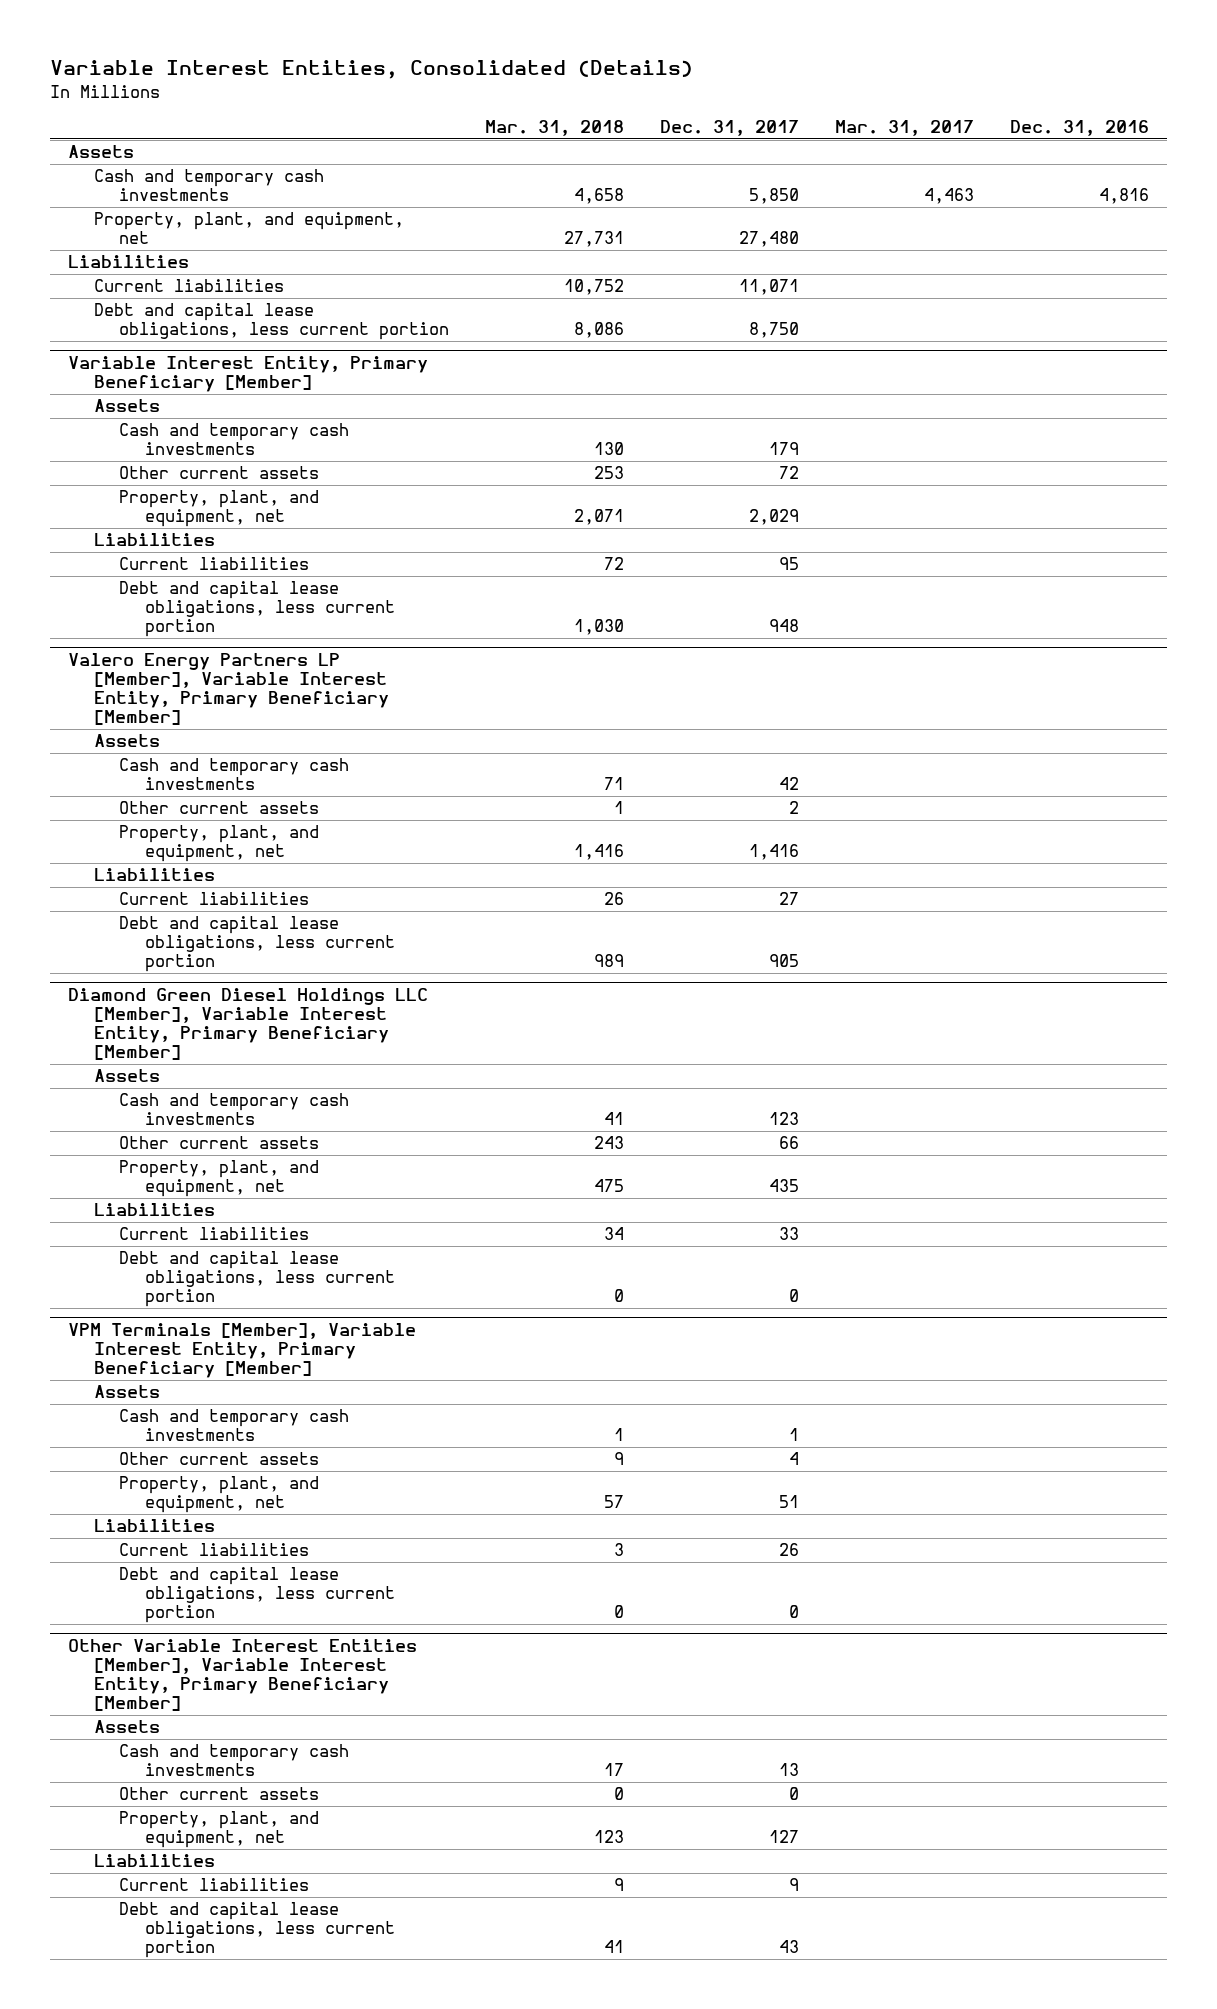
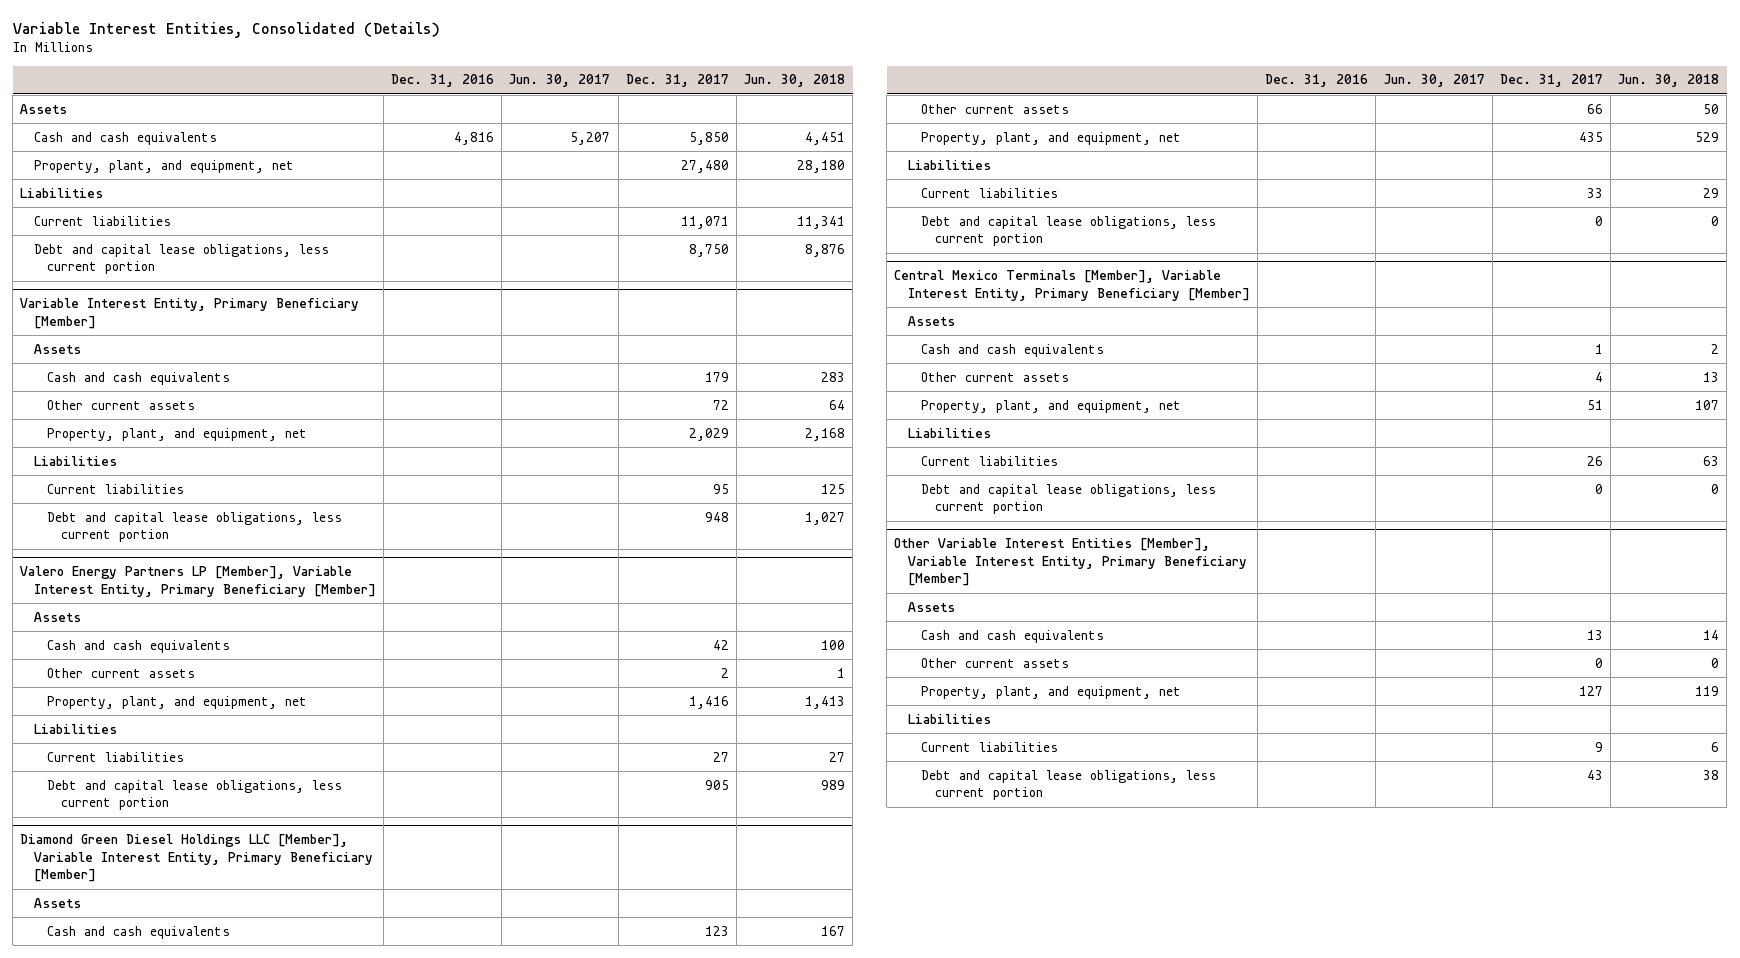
- | Mar. 31, 2018 | Dec. 31, 2017 | Mar. 31, 2017 | Dec. 31, 2016
+ | Dec. 31, 2016 | Jun. 30, 2017 | Dec. 31, 2017 | Jun. 30, 2018
- Cash and temporary cash investments | 4,658 | 5,850 | 4,463 | 4,816
+ Cash and cash equivalents | 4,816 | 5,207 | 5,850 | 4,451
@ Variable Interest Entity, Primary Beneficiary [Member]
- Cash and temporary cash investments | 130 | 179 | |
+ Cash and cash equivalents | | | 179 | 283
@ Valero Energy Partners LP [Member], Variable Interest Entity, Primary Beneficiary [Member]
- Cash and temporary cash investments | 71 | 42 | |
+ Cash and cash equivalents | | | 42 | 100
@ Diamond Green Diesel Holdings LLC [Member], Variable Interest Entity, Primary Beneficiary [Member]
- Cash and temporary cash investments | 41 | 123 | |
+ Cash and cash equivalents | | | 123 | 167
- VPM Terminals [Member], Variable Interest Entity, Primary Beneficiary [Member]
+ Central Mexico Terminals [Member], Variable Interest Entity, Primary Beneficiary [Member]
- Cash and temporary cash investments | 1 | 1 | |
+ Cash and cash equivalents | | | 1 | 2
@ Other Variable Interest Entities [Member], Variable Interest Entity, Primary Beneficiary [Member]
- Cash and temporary cash investments | 17 | 13 | |
+ Cash and cash equivalents | | | 13 | 14

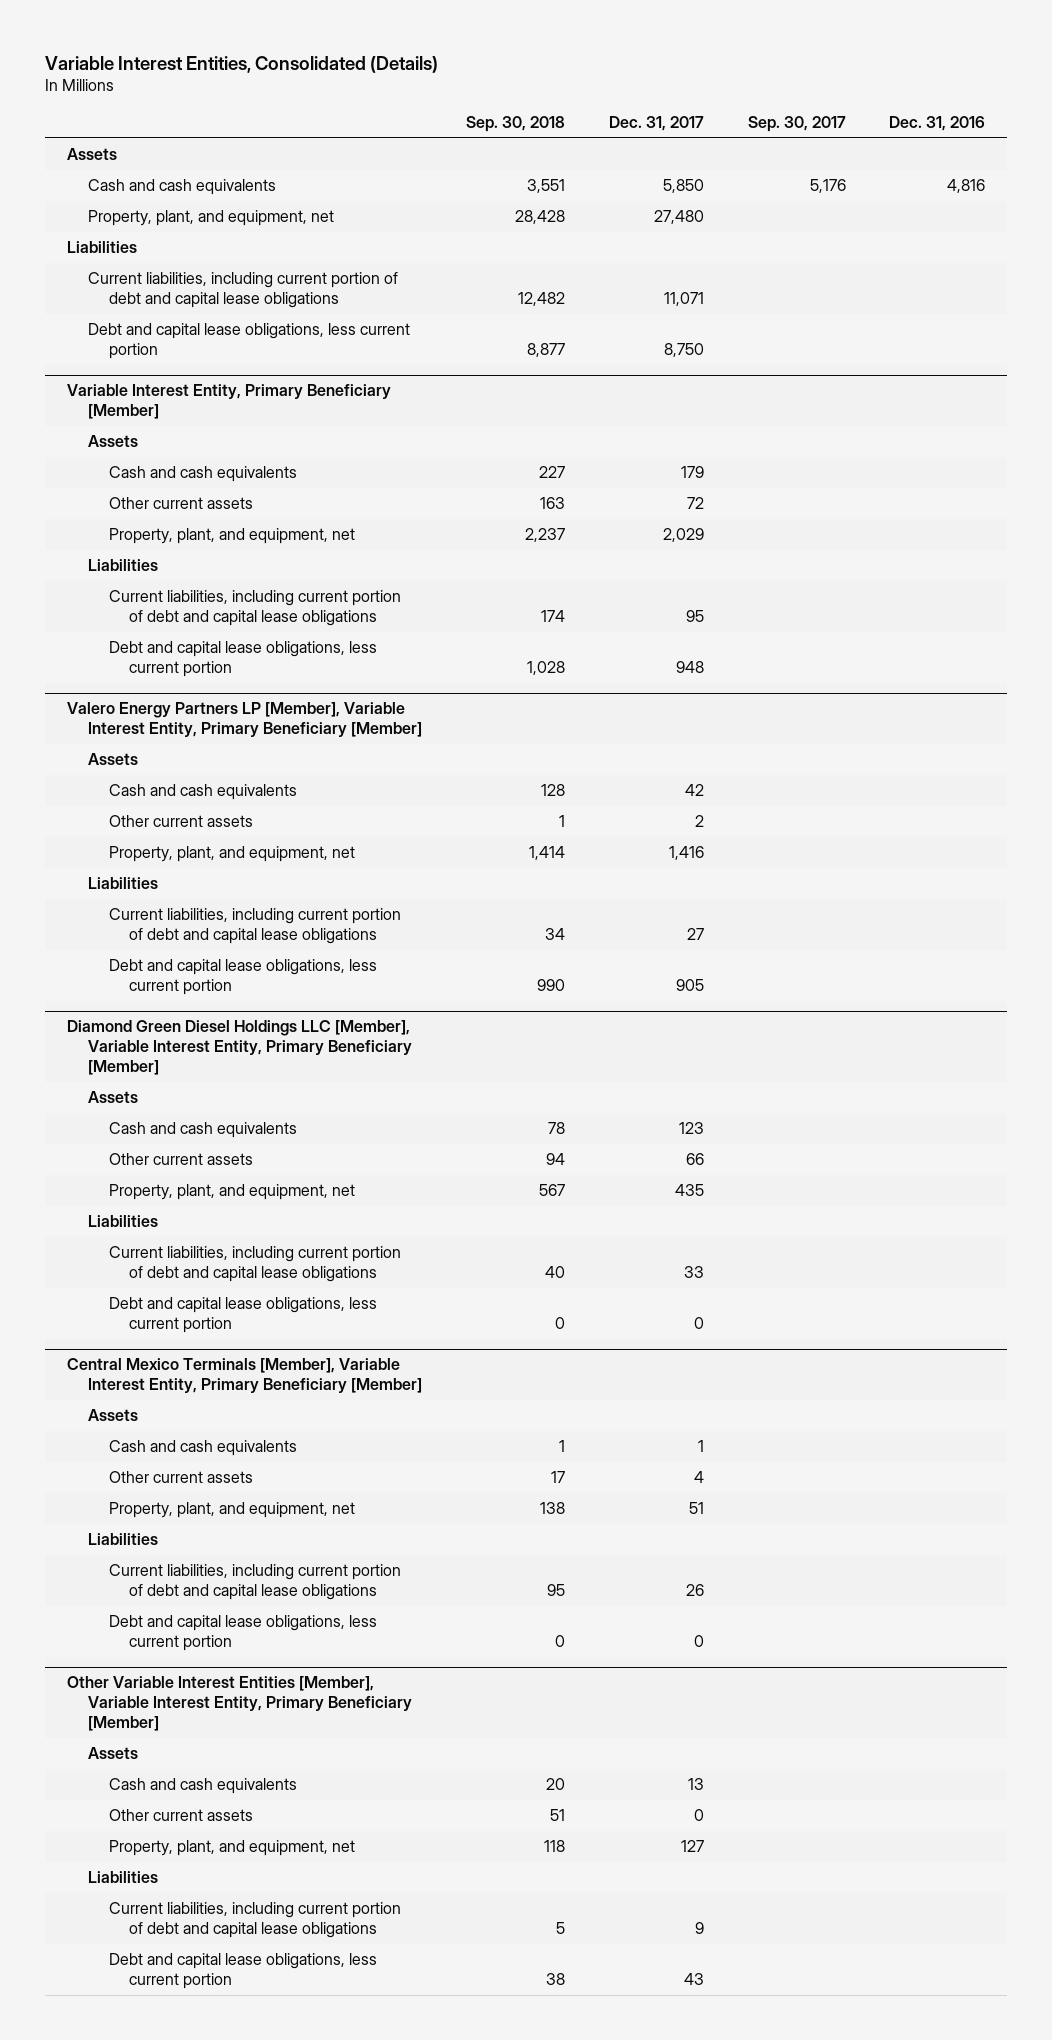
- | Dec. 31, 2016 | Jun. 30, 2017 | Dec. 31, 2017 | Jun. 30, 2018
+ | Sep. 30, 2018 | Dec. 31, 2017 | Sep. 30, 2017 | Dec. 31, 2016
- Current liabilities | | | 11,071 | 11,341
+ Current liabilities, including current portion of debt and capital lease obligations | 12,482 | 11,071 | |
@ Variable Interest Entity, Primary Beneficiary [Member]
- Current liabilities | | | 95 | 125
+ Current liabilities, including current portion of debt and capital lease obligations | 174 | 95 | |
@ Valero Energy Partners LP [Member], Variable Interest Entity, Primary Beneficiary [Member]
- Current liabilities | | | 27 | 27
+ Current liabilities, including current portion of debt and capital lease obligations | 34 | 27 | |
@ Diamond Green Diesel Holdings LLC [Member], Variable Interest Entity, Primary Beneficiary [Member]
- Current liabilities | | | 33 | 29
+ Current liabilities, including current portion of debt and capital lease obligations | 40 | 33 | |
@ Central Mexico Terminals [Member], Variable Interest Entity, Primary Beneficiary [Member]
- Current liabilities | | | 26 | 63
+ Current liabilities, including current portion of debt and capital lease obligations | 95 | 26 | |
@ Other Variable Interest Entities [Member], Variable Interest Entity, Primary Beneficiary [Member]
- Current liabilities | | | 9 | 6
+ Current liabilities, including current portion of debt and capital lease obligations | 5 | 9 | |

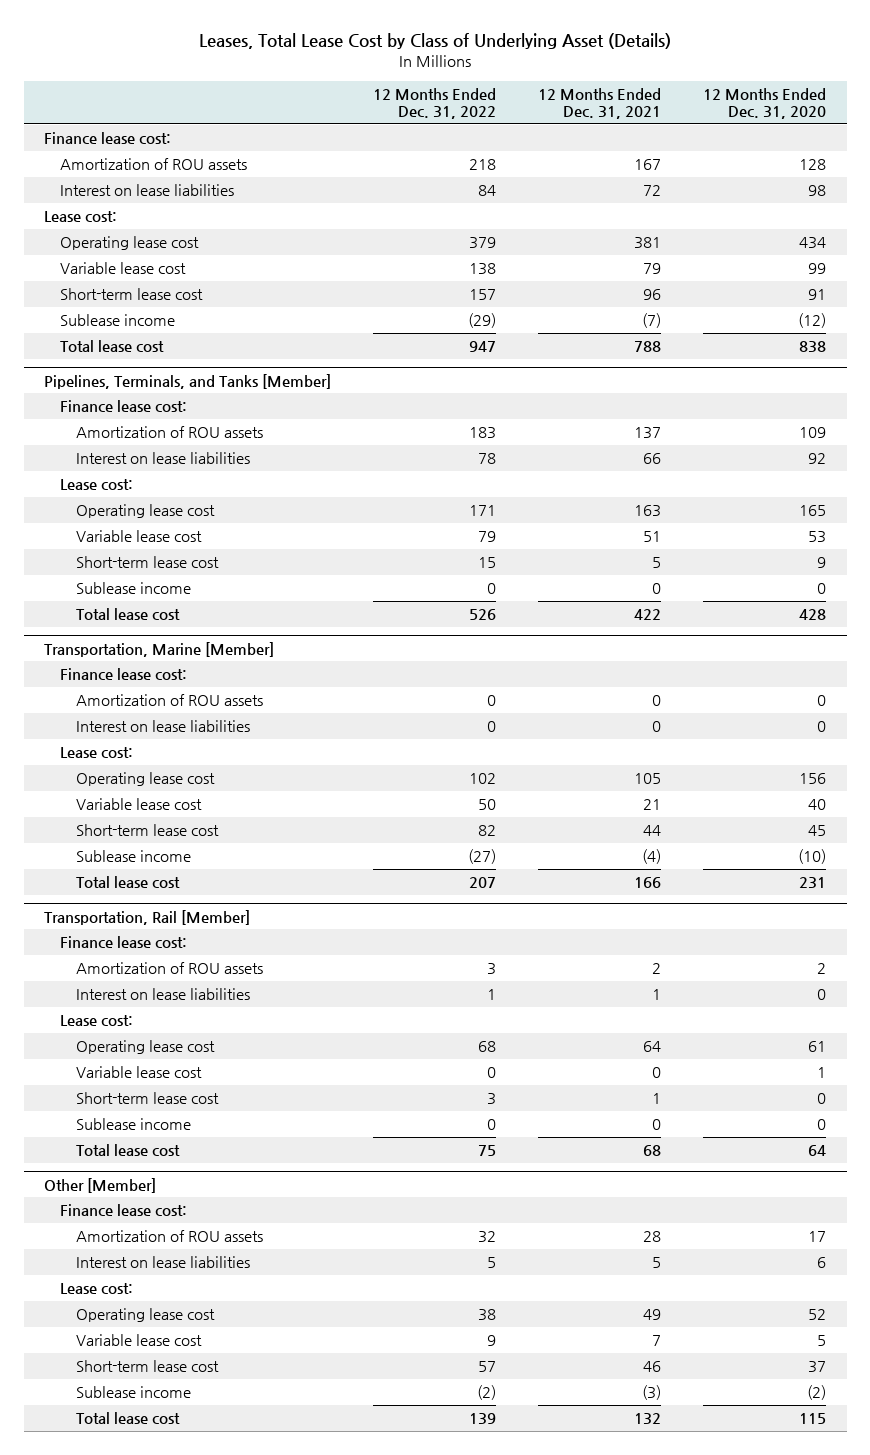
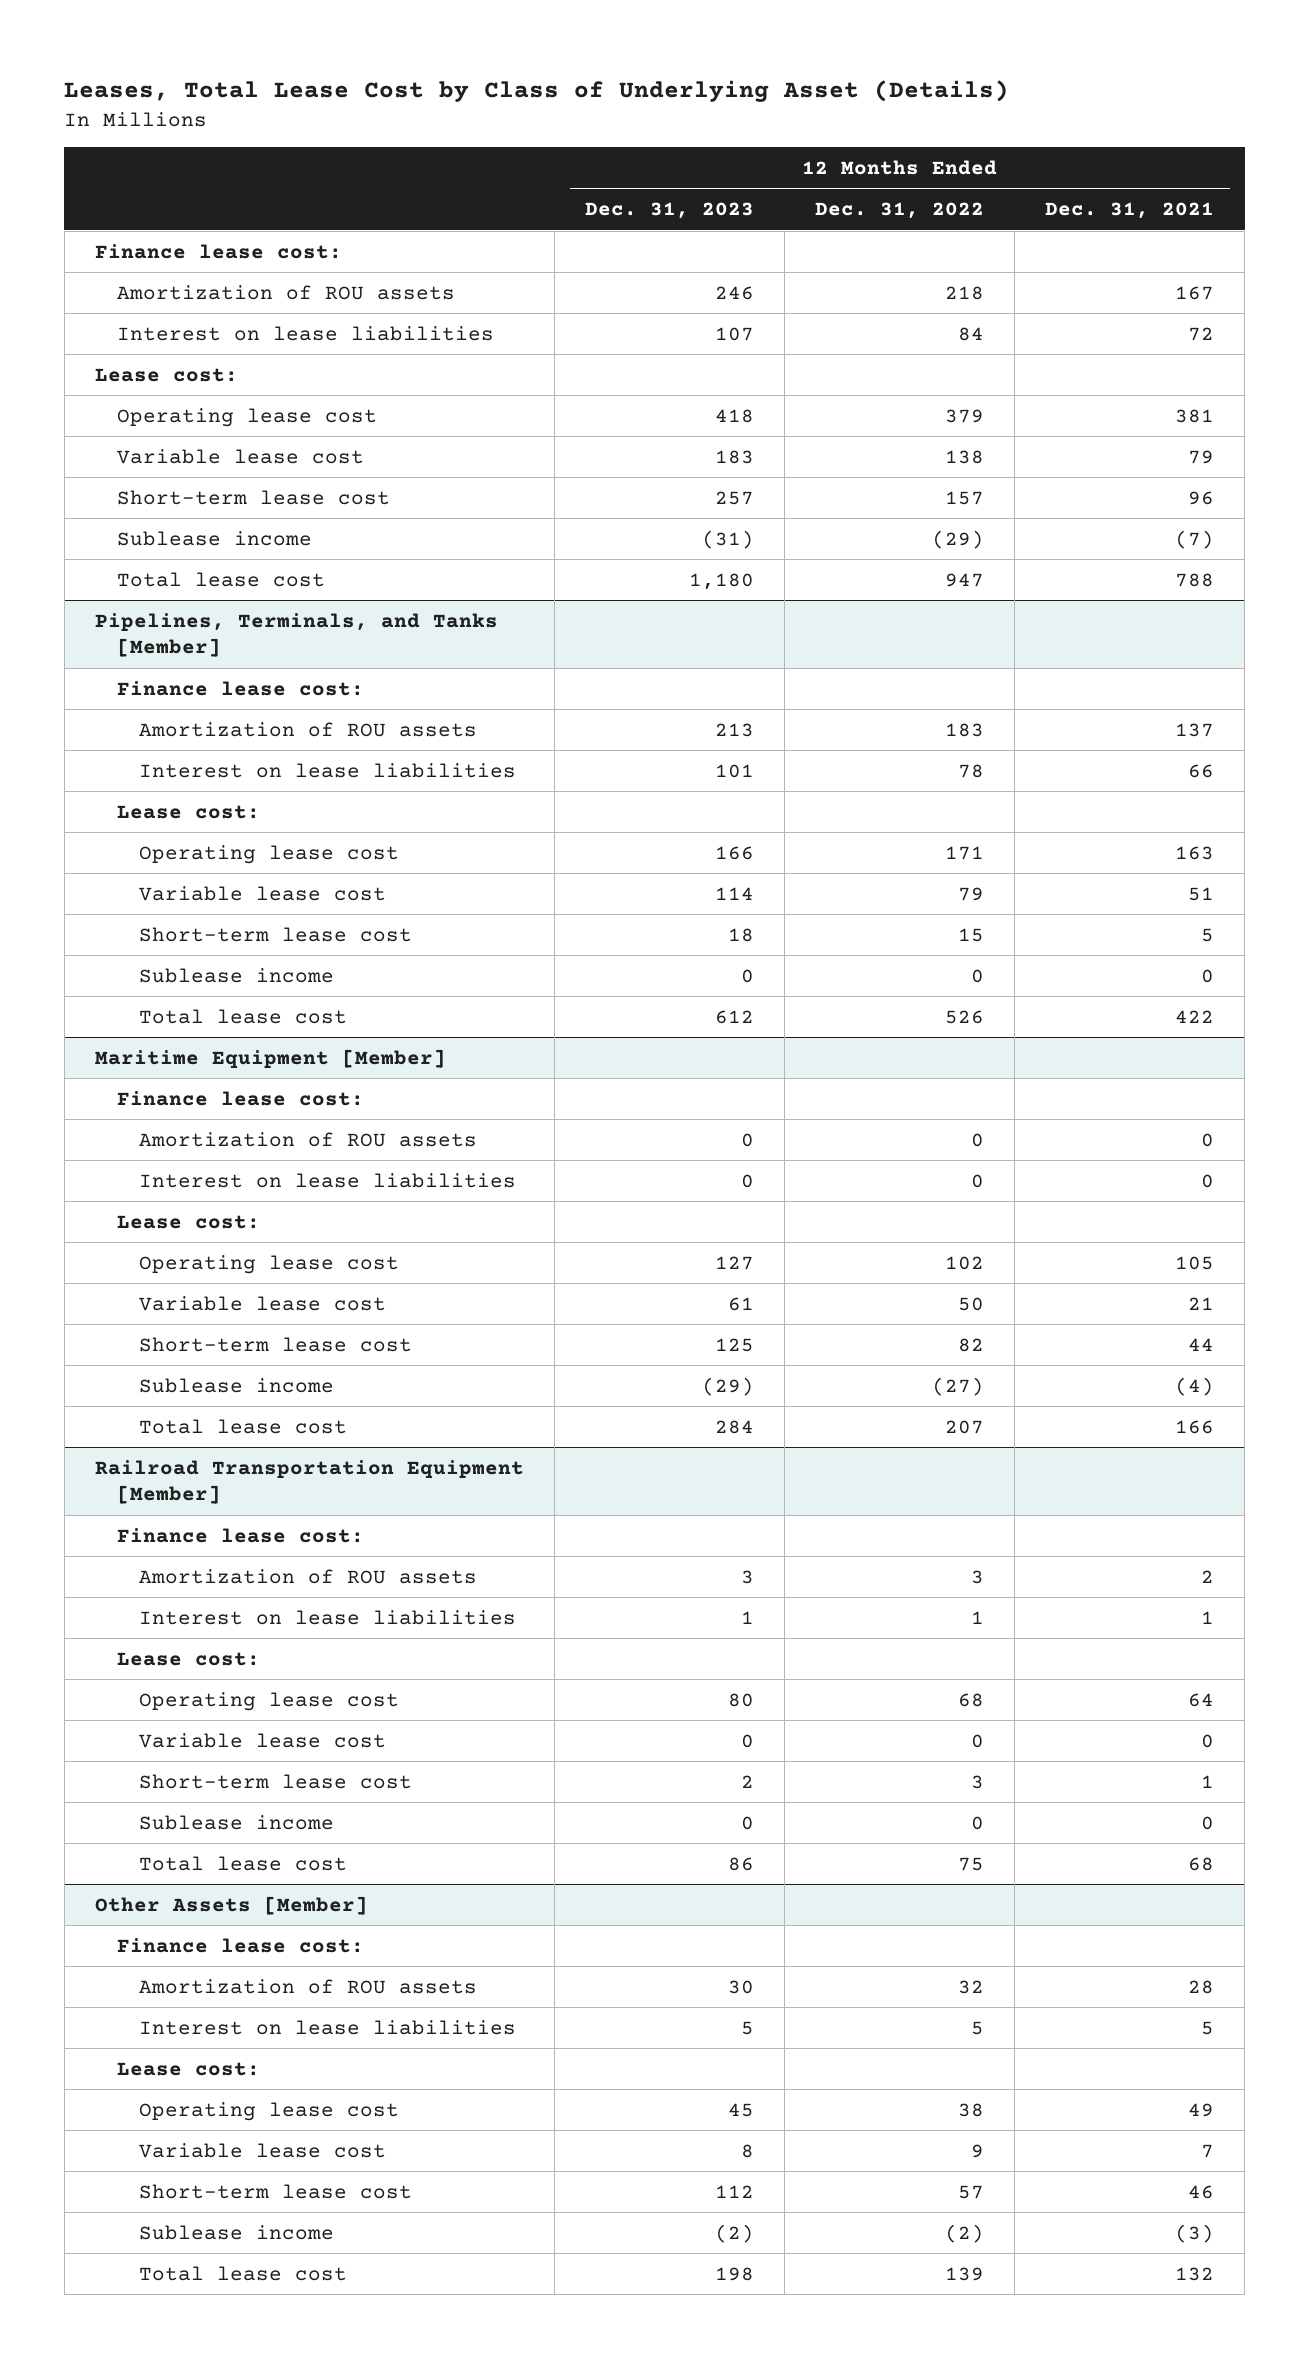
- | 12 Months Ended Dec. 31, 2022 | 12 Months Ended Dec. 31, 2021 | 12 Months Ended Dec. 31, 2020
+ | 12 Months Ended Dec. 31, 2023 | 12 Months Ended Dec. 31, 2022 | 12 Months Ended Dec. 31, 2021
- Transportation, Marine [Member]
+ Maritime Equipment [Member]
- Transportation, Rail [Member]
+ Railroad Transportation Equipment [Member]
- Other [Member]
+ Other Assets [Member]

